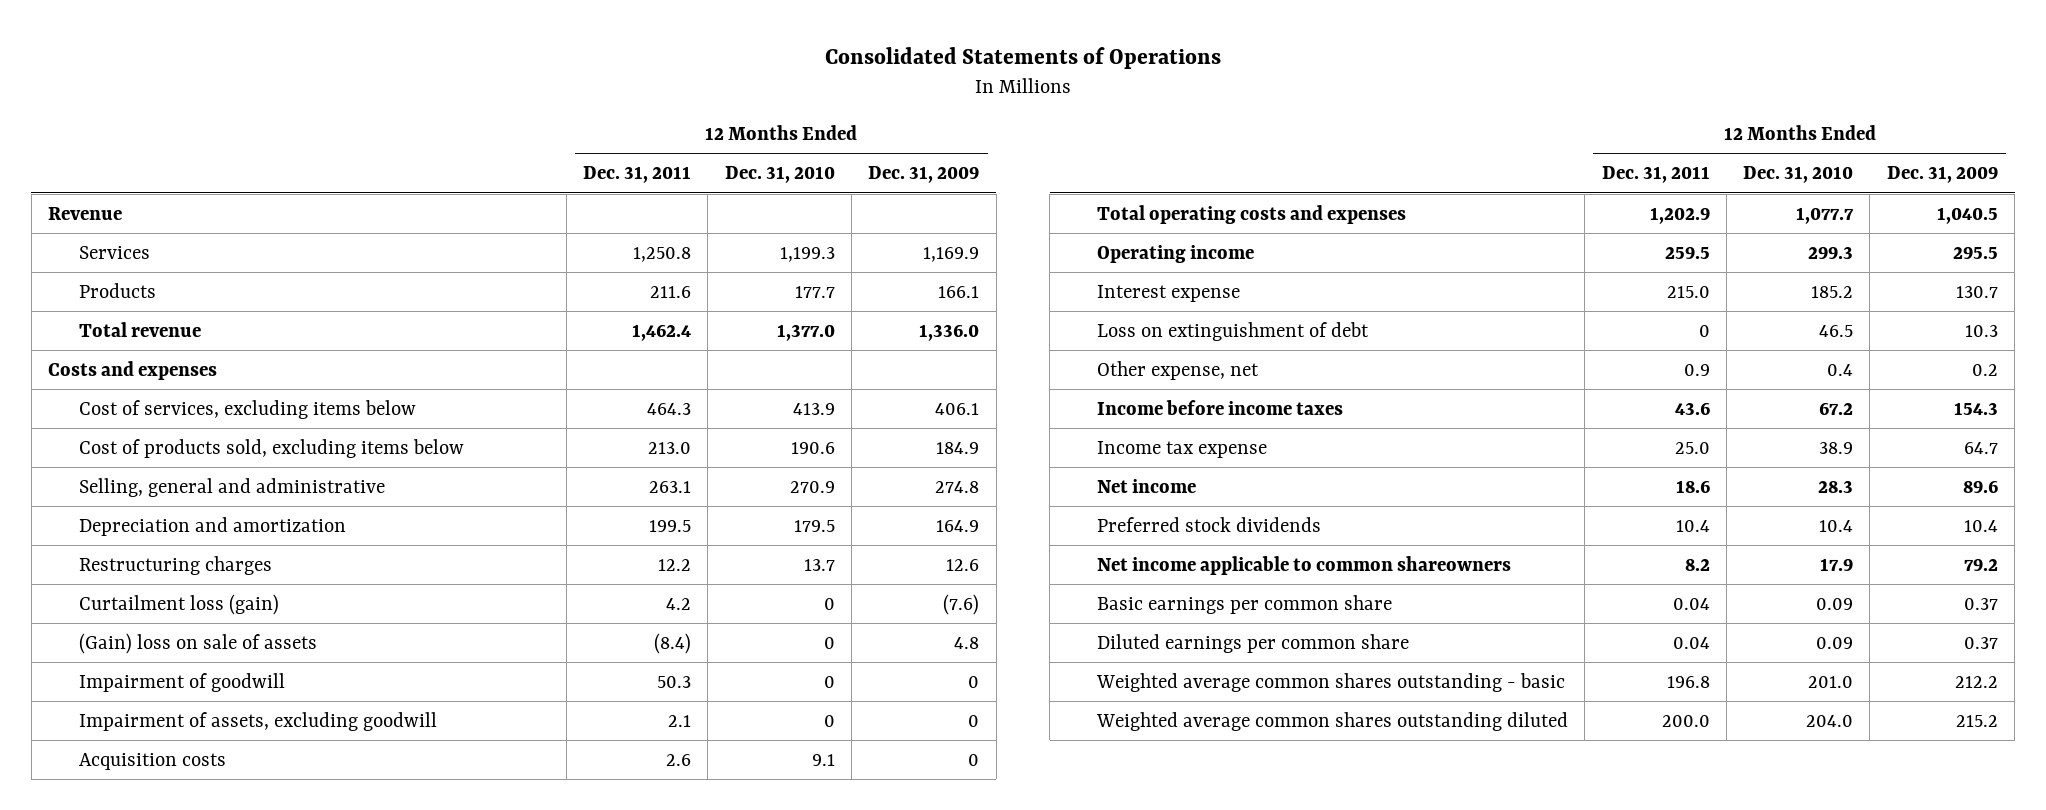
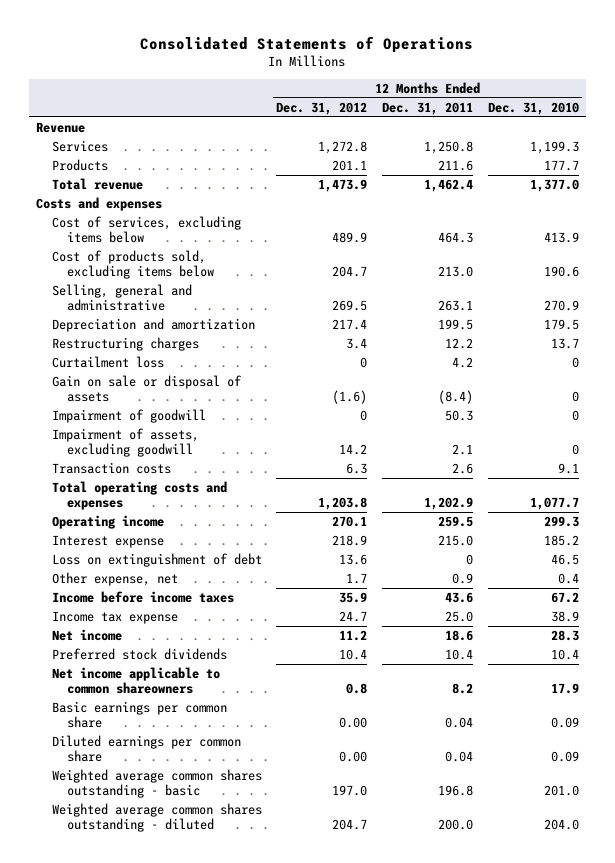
- | 12 Months Ended Dec. 31, 2011 | 12 Months Ended Dec. 31, 2010 | 12 Months Ended Dec. 31, 2009
+ | 12 Months Ended Dec. 31, 2012 | 12 Months Ended Dec. 31, 2011 | 12 Months Ended Dec. 31, 2010
- Curtailment loss (gain) | 4.2 | 0 | (7.6)
- (Gain) loss on sale of assets | (8.4) | 0 | 4.8
+ Curtailment loss | 0 | 4.2 | 0
+ Gain on sale or disposal of assets | (1.6) | (8.4) | 0
- Acquisition costs | 2.6 | 9.1 | 0
+ Transaction costs | 6.3 | 2.6 | 9.1
- Weighted average common shares outstanding diluted | 200.0 | 204.0 | 215.2
+ Weighted average common shares outstanding - diluted | 204.7 | 200.0 | 204.0

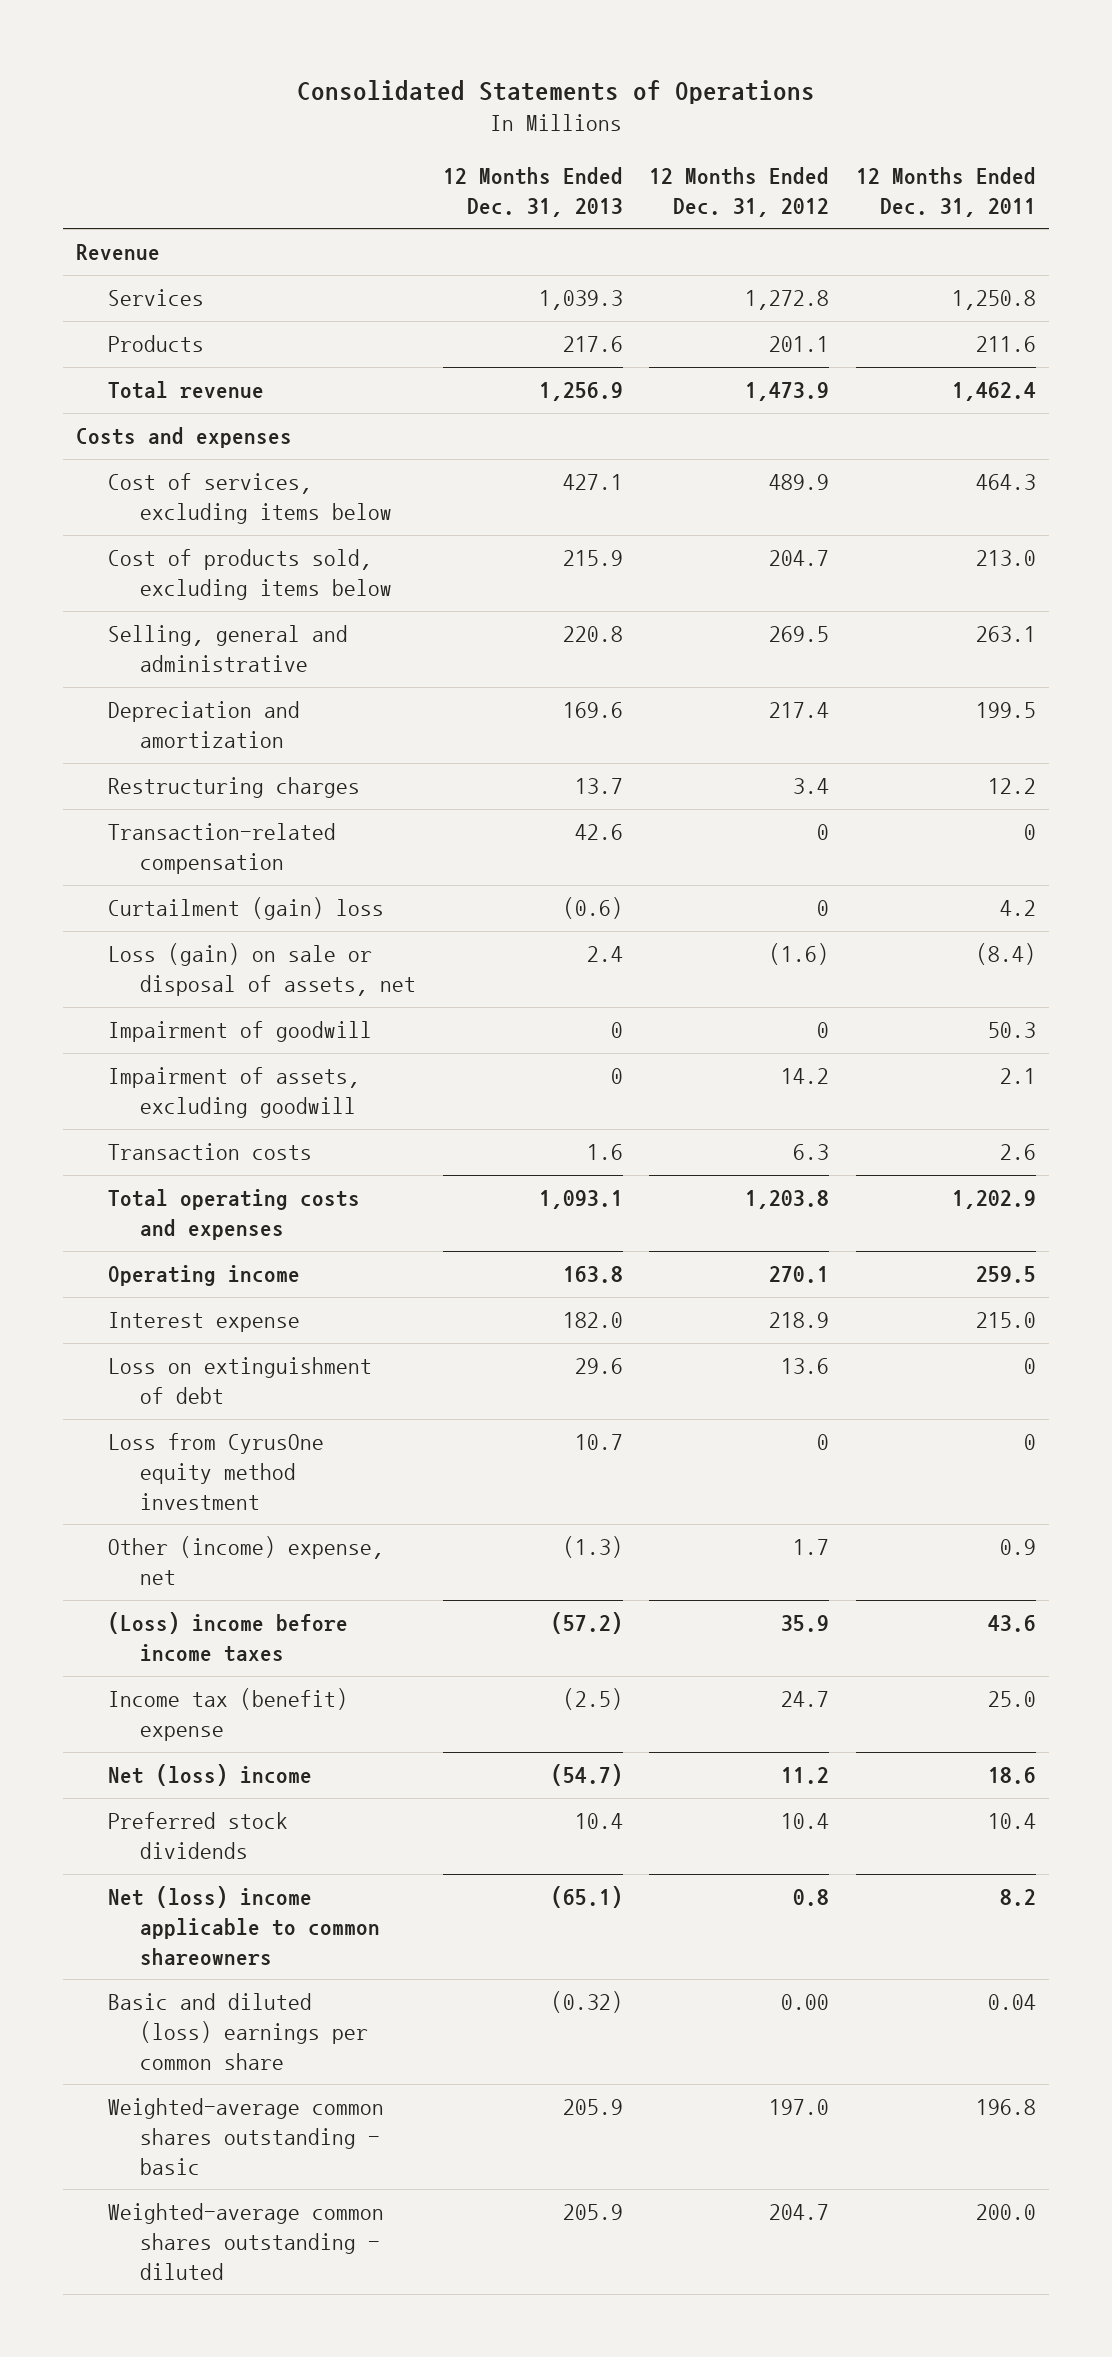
- | 12 Months Ended Dec. 31, 2012 | 12 Months Ended Dec. 31, 2011 | 12 Months Ended Dec. 31, 2010
+ | 12 Months Ended Dec. 31, 2013 | 12 Months Ended Dec. 31, 2012 | 12 Months Ended Dec. 31, 2011
- Curtailment loss | 0 | 4.2 | 0
- Gain on sale or disposal of assets | (1.6) | (8.4) | 0
+ Transaction-related compensation | 42.6 | 0 | 0
+ Curtailment (gain) loss | (0.6) | 0 | 4.2
+ Loss (gain) on sale or disposal of assets, net | 2.4 | (1.6) | (8.4)
- Other expense, net | 1.7 | 0.9 | 0.4
- Income before income taxes | 35.9 | 43.6 | 67.2
- Income tax expense | 24.7 | 25.0 | 38.9
- Net income | 11.2 | 18.6 | 28.3
+ Loss from CyrusOne equity method investment | 10.7 | 0 | 0
+ Other (income) expense, net | (1.3) | 1.7 | 0.9
+ (Loss) income before income taxes | (57.2) | 35.9 | 43.6
+ Income tax (benefit) expense | (2.5) | 24.7 | 25.0
+ Net (loss) income | (54.7) | 11.2 | 18.6
- Net income applicable to common shareowners | 0.8 | 8.2 | 17.9
- Basic earnings per common share | 0.00 | 0.04 | 0.09
- Diluted earnings per common share | 0.00 | 0.04 | 0.09
- Weighted average common shares outstanding - basic | 197.0 | 196.8 | 201.0
- Weighted average common shares outstanding - diluted | 204.7 | 200.0 | 204.0
+ Net (loss) income applicable to common shareowners | (65.1) | 0.8 | 8.2
+ Basic and diluted (loss) earnings per common share | (0.32) | 0.00 | 0.04
+ Weighted-average common shares outstanding - basic | 205.9 | 197.0 | 196.8
+ Weighted-average common shares outstanding - diluted | 205.9 | 204.7 | 200.0

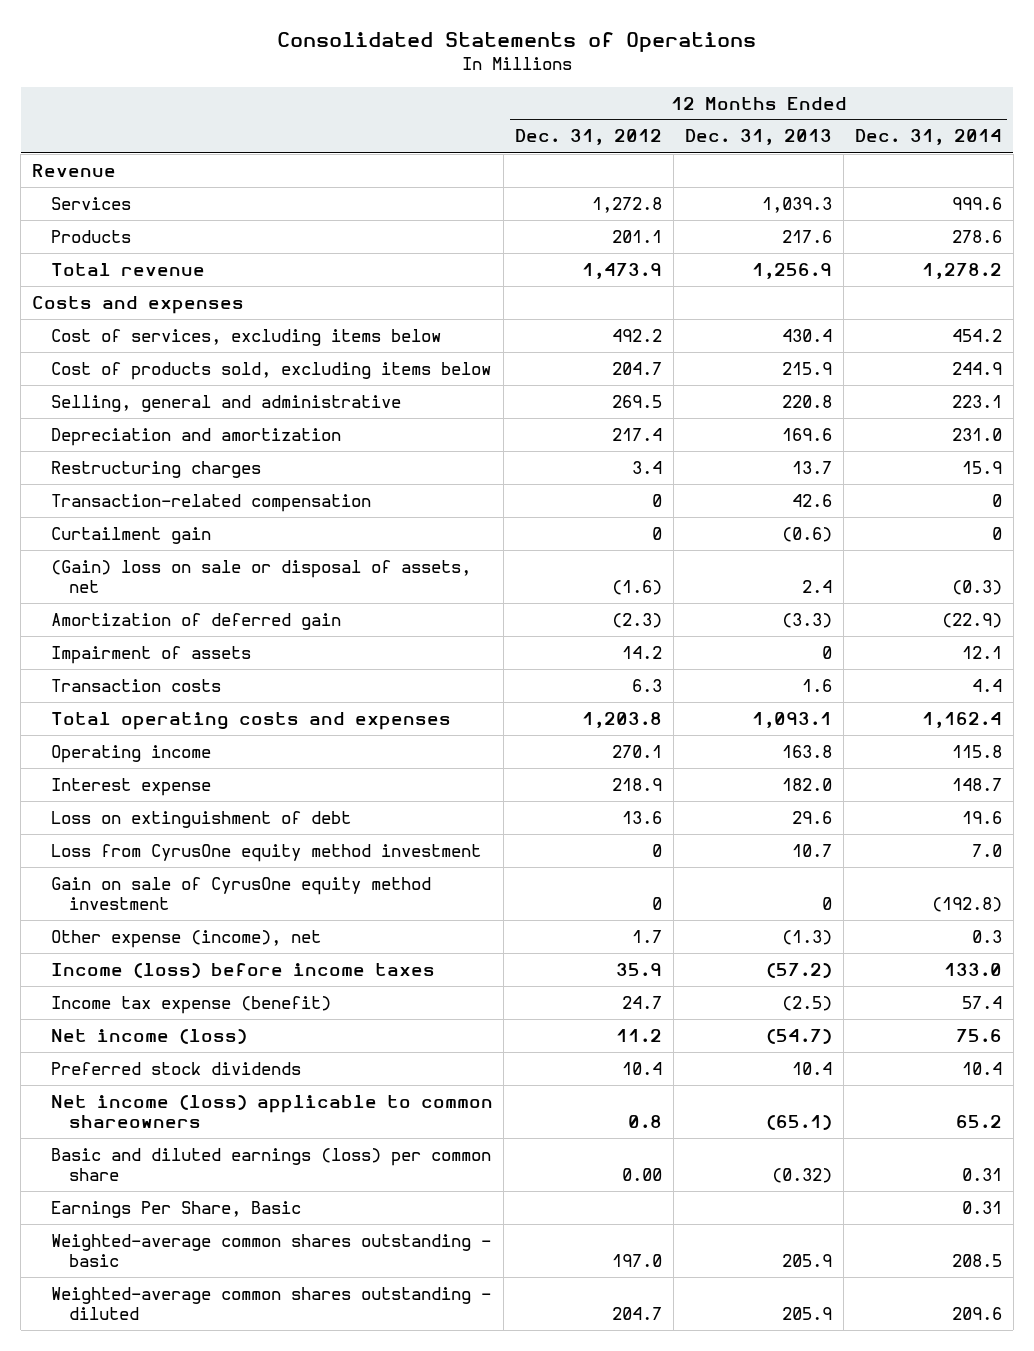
- | 12 Months Ended Dec. 31, 2013 | 12 Months Ended Dec. 31, 2012 | 12 Months Ended Dec. 31, 2011
+ | 12 Months Ended Dec. 31, 2012 | 12 Months Ended Dec. 31, 2013 | 12 Months Ended Dec. 31, 2014
- Cost of services, excluding items below | 427.1 | 489.9 | 464.3
+ Cost of services, excluding items below | 492.2 | 430.4 | 454.2
- Curtailment (gain) loss | (0.6) | 0 | 4.2
- Loss (gain) on sale or disposal of assets, net | 2.4 | (1.6) | (8.4)
- Impairment of goodwill | 0 | 0 | 50.3
- Impairment of assets, excluding goodwill | 0 | 14.2 | 2.1
+ Curtailment gain | 0 | (0.6) | 0
+ (Gain) loss on sale or disposal of assets, net | (1.6) | 2.4 | (0.3)
+ Amortization of deferred gain | (2.3) | (3.3) | (22.9)
+ Impairment of assets | 14.2 | 0 | 12.1
- Other (income) expense, net | (1.3) | 1.7 | 0.9
- (Loss) income before income taxes | (57.2) | 35.9 | 43.6
- Income tax (benefit) expense | (2.5) | 24.7 | 25.0
- Net (loss) income | (54.7) | 11.2 | 18.6
+ Gain on sale of CyrusOne equity method investment | 0 | 0 | (192.8)
+ Other expense (income), net | 1.7 | (1.3) | 0.3
+ Income (loss) before income taxes | 35.9 | (57.2) | 133.0
+ Income tax expense (benefit) | 24.7 | (2.5) | 57.4
+ Net income (loss) | 11.2 | (54.7) | 75.6
- Net (loss) income applicable to common shareowners | (65.1) | 0.8 | 8.2
- Basic and diluted (loss) earnings per common share | (0.32) | 0.00 | 0.04
+ Net income (loss) applicable to common shareowners | 0.8 | (65.1) | 65.2
+ Basic and diluted earnings (loss) per common share | 0.00 | (0.32) | 0.31
+ Earnings Per Share, Basic | | | 0.31

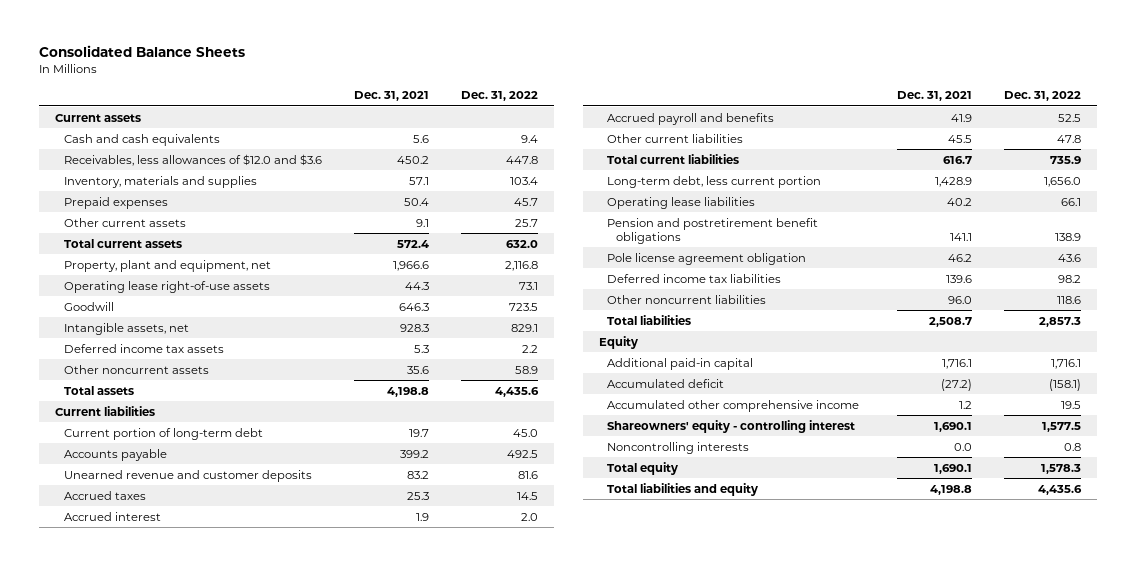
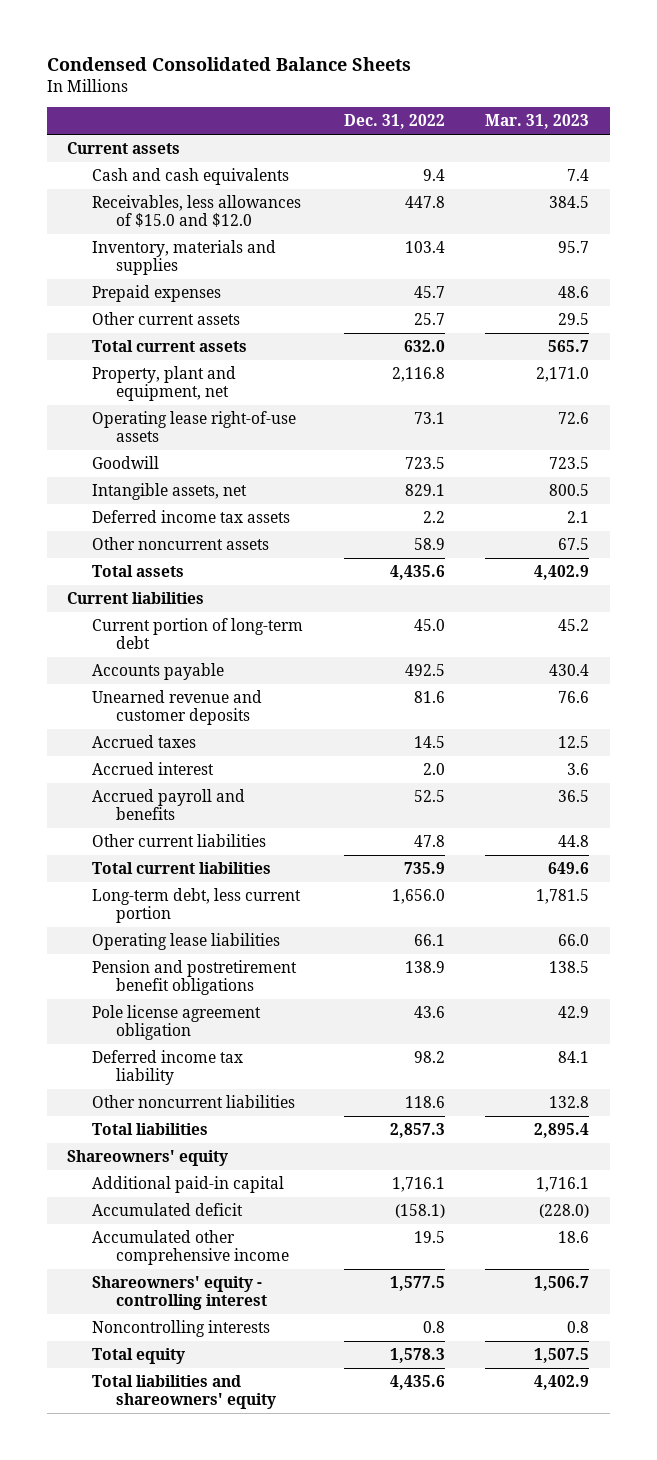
- Consolidated Balance Sheets
+ Condensed Consolidated Balance Sheets
- | Dec. 31, 2021 | Dec. 31, 2022
+ | Dec. 31, 2022 | Mar. 31, 2023
- Receivables, less allowances of $12.0 and $3.6 | 450.2 | 447.8
+ Receivables, less allowances of $15.0 and $12.0 | 447.8 | 384.5
- Deferred income tax liabilities | 139.6 | 98.2
+ Deferred income tax liability | 98.2 | 84.1
- Equity
+ Shareowners' equity
- Total liabilities and equity | 4,198.8 | 4,435.6
+ Total liabilities and shareowners' equity | 4,435.6 | 4,402.9

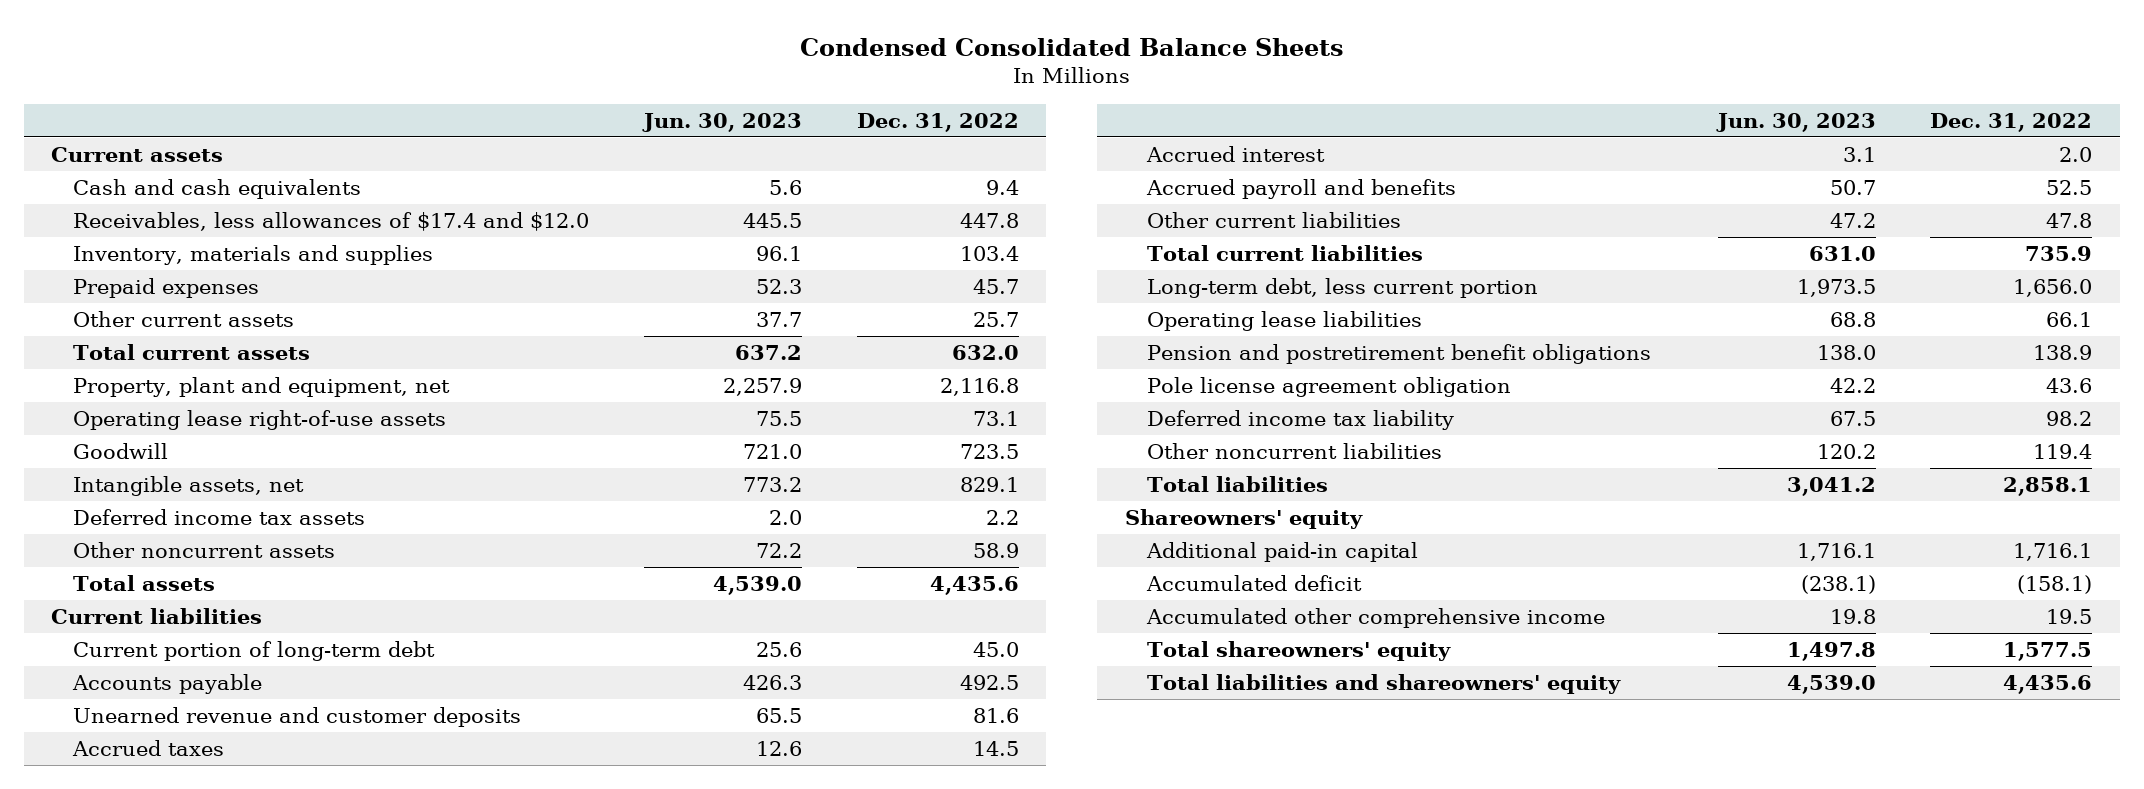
- | Dec. 31, 2022 | Mar. 31, 2023
+ | Jun. 30, 2023 | Dec. 31, 2022
- Receivables, less allowances of $15.0 and $12.0 | 447.8 | 384.5
+ Receivables, less allowances of $17.4 and $12.0 | 445.5 | 447.8
- Other noncurrent liabilities | 118.6 | 132.8
- Total liabilities | 2,857.3 | 2,895.4
+ Other noncurrent liabilities | 120.2 | 119.4
+ Total liabilities | 3,041.2 | 2,858.1
- Shareowners' equity - controlling interest | 1,577.5 | 1,506.7
- Noncontrolling interests | 0.8 | 0.8
- Total equity | 1,578.3 | 1,507.5
+ Total shareowners' equity | 1,497.8 | 1,577.5

